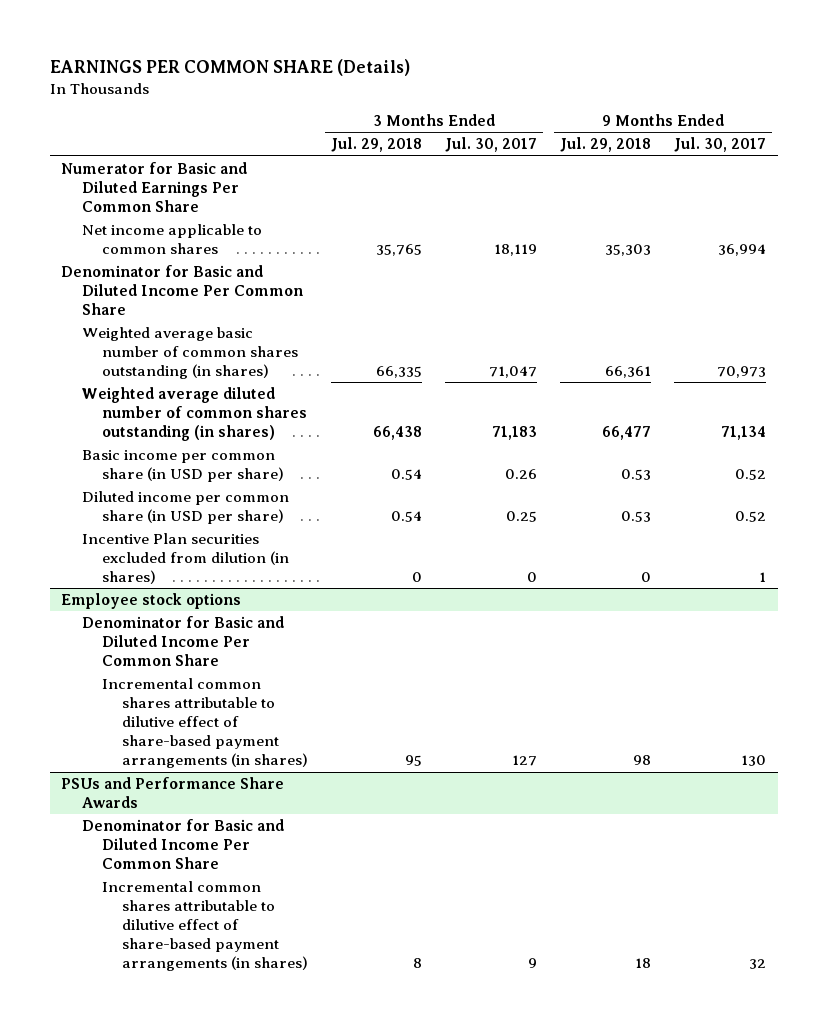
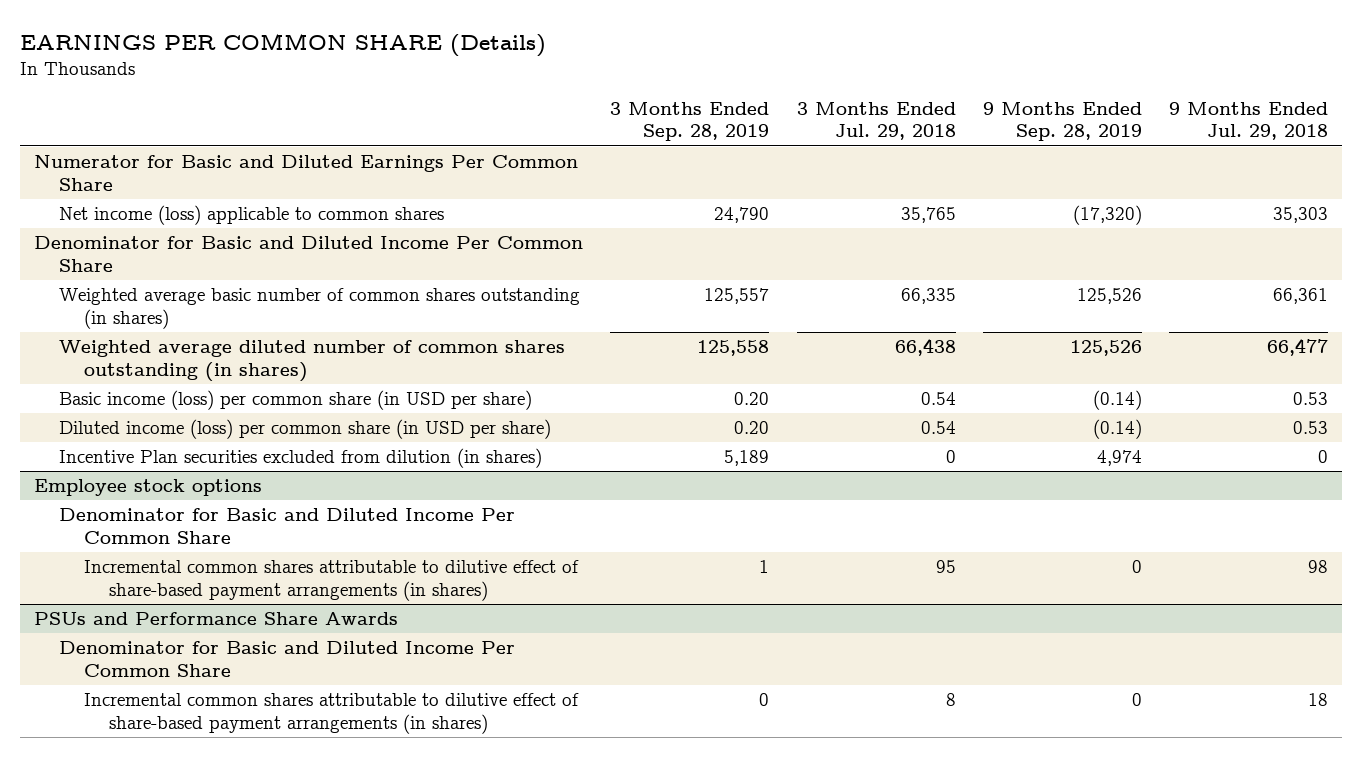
- | 3 Months Ended Jul. 29, 2018 | 3 Months Ended Jul. 30, 2017 | 9 Months Ended Jul. 29, 2018 | 9 Months Ended Jul. 30, 2017
+ | 3 Months Ended Sep. 28, 2019 | 3 Months Ended Jul. 29, 2018 | 9 Months Ended Sep. 28, 2019 | 9 Months Ended Jul. 29, 2018
- Net income applicable to common shares | 35,765 | 18,119 | 35,303 | 36,994
+ Net income (loss) applicable to common shares | 24,790 | 35,765 | (17,320) | 35,303
- Basic income per common share (in USD per share) | 0.54 | 0.26 | 0.53 | 0.52
- Diluted income per common share (in USD per share) | 0.54 | 0.25 | 0.53 | 0.52
+ Basic income (loss) per common share (in USD per share) | 0.20 | 0.54 | (0.14) | 0.53
+ Diluted income (loss) per common share (in USD per share) | 0.20 | 0.54 | (0.14) | 0.53

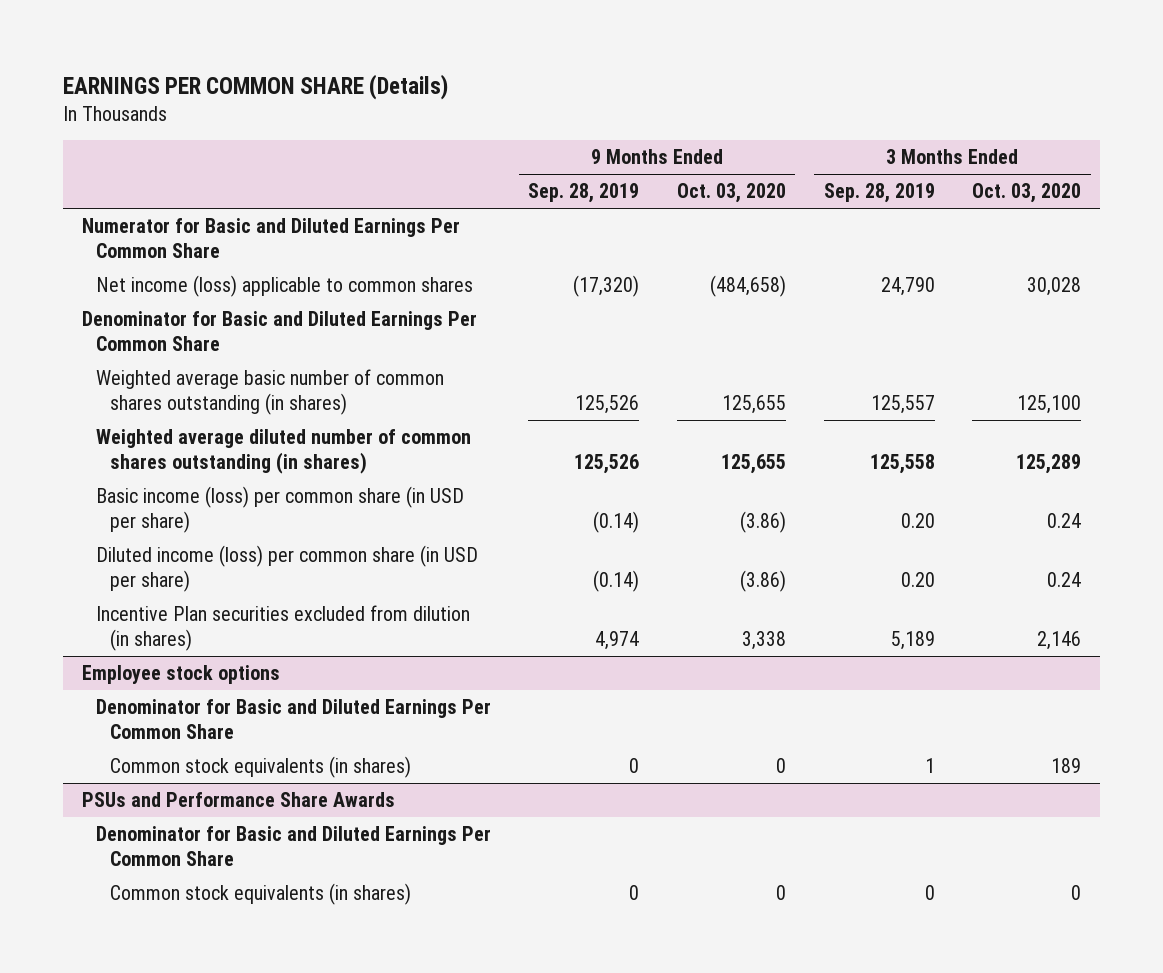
- | 3 Months Ended Sep. 28, 2019 | 3 Months Ended Jul. 29, 2018 | 9 Months Ended Sep. 28, 2019 | 9 Months Ended Jul. 29, 2018
+ | 9 Months Ended Sep. 28, 2019 | 9 Months Ended Oct. 03, 2020 | 3 Months Ended Sep. 28, 2019 | 3 Months Ended Oct. 03, 2020
- Denominator for Basic and Diluted Income Per Common Share
+ Denominator for Basic and Diluted Earnings Per Common Share
@ Employee stock options
- Denominator for Basic and Diluted Income Per Common Share
- Incremental common shares attributable to dilutive effect of share-based payment arrangements (in shares) | 1 | 95 | 0 | 98
+ Denominator for Basic and Diluted Earnings Per Common Share
+ Common stock equivalents (in shares) | 0 | 0 | 1 | 189
@ PSUs and Performance Share Awards
- Denominator for Basic and Diluted Income Per Common Share
- Incremental common shares attributable to dilutive effect of share-based payment arrangements (in shares) | 0 | 8 | 0 | 18
+ Denominator for Basic and Diluted Earnings Per Common Share
+ Common stock equivalents (in shares) | 0 | 0 | 0 | 0

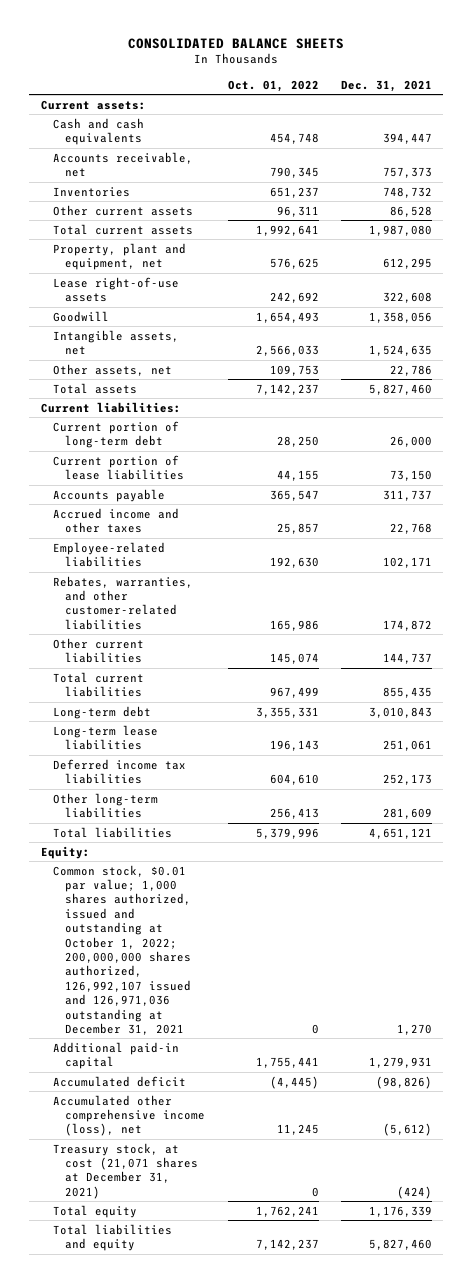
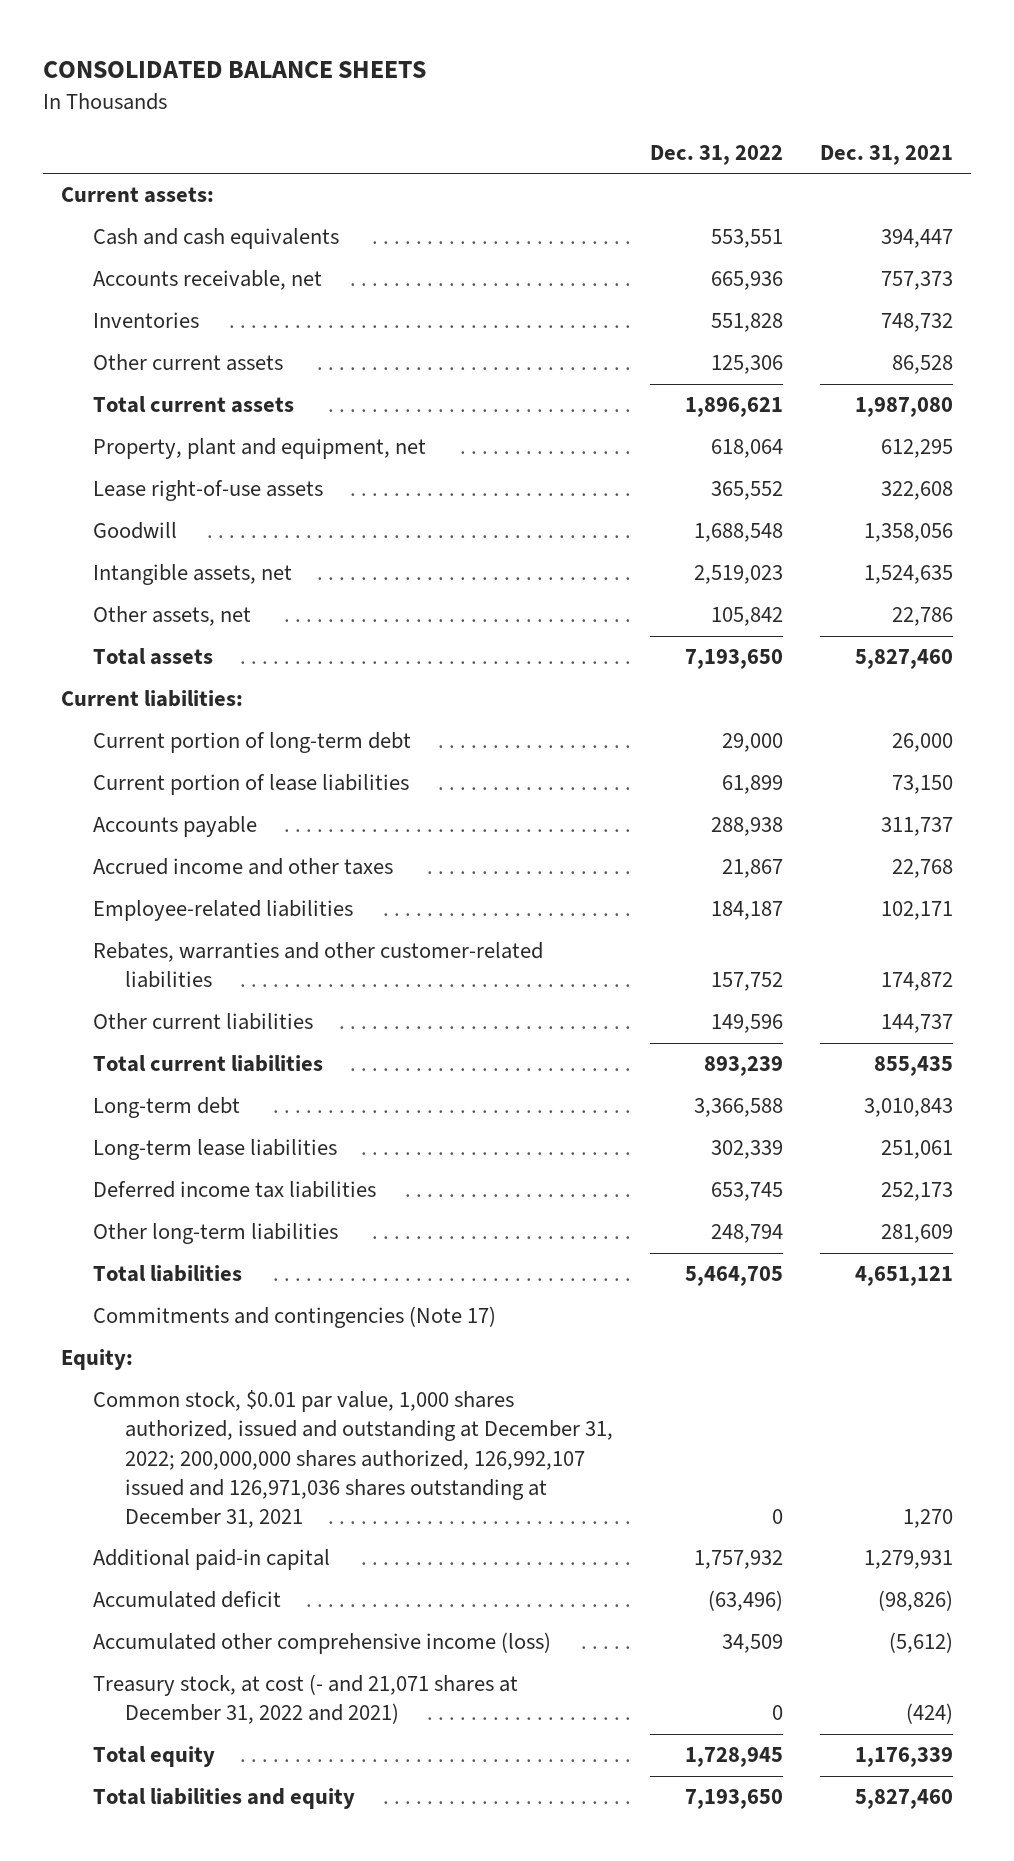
- | Oct. 01, 2022 | Dec. 31, 2021
+ | Dec. 31, 2022 | Dec. 31, 2021
- Rebates, warranties, and other customer-related liabilities | 165,986 | 174,872
+ Rebates, warranties and other customer-related liabilities | 157,752 | 174,872
+ Commitments and contingencies (Note 17)
- Common stock, $0.01 par value; 1,000 shares authorized, issued and outstanding at October 1, 2022; 200,000,000 shares authorized, 126,992,107 issued and 126,971,036 outstanding at December 31, 2021 | 0 | 1,270
+ Common stock, $0.01 par value, 1,000 shares authorized, issued and outstanding at December 31, 2022; 200,000,000 shares authorized, 126,992,107 issued and 126,971,036 shares outstanding at December 31, 2021 | 0 | 1,270
- Accumulated other comprehensive income (loss), net | 11,245 | (5,612)
- Treasury stock, at cost (21,071 shares at December 31, 2021) | 0 | (424)
+ Accumulated other comprehensive income (loss) | 34,509 | (5,612)
+ Treasury stock, at cost (- and 21,071 shares at December 31, 2022 and 2021) | 0 | (424)

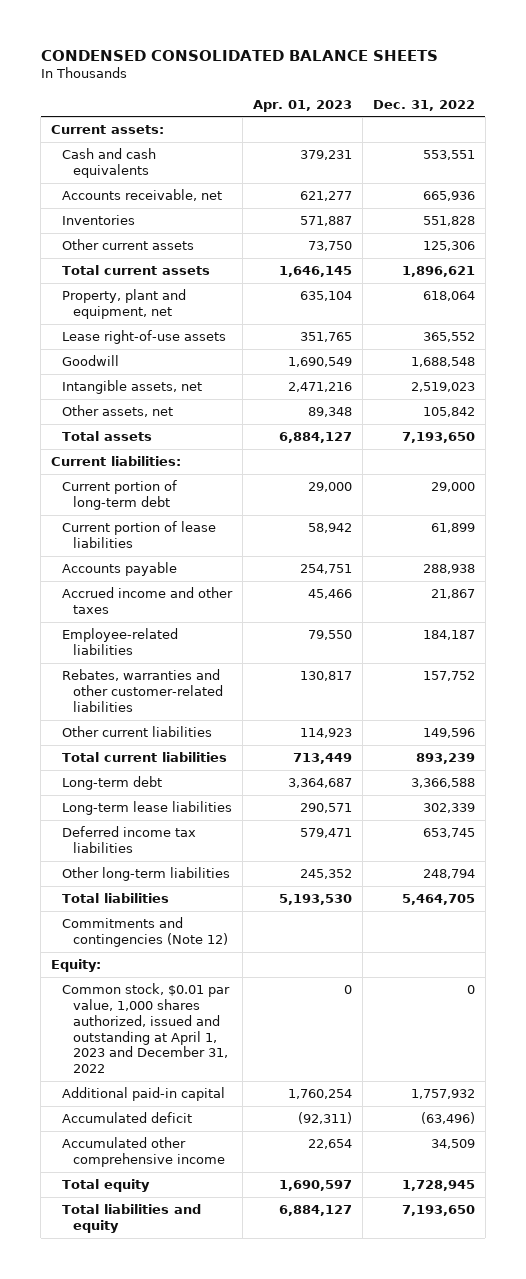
- CONSOLIDATED BALANCE SHEETS
+ CONDENSED CONSOLIDATED BALANCE SHEETS
- | Dec. 31, 2022 | Dec. 31, 2021
+ | Apr. 01, 2023 | Dec. 31, 2022
- Commitments and contingencies (Note 17)
+ Commitments and contingencies (Note 12)
- Common stock, $0.01 par value, 1,000 shares authorized, issued and outstanding at December 31, 2022; 200,000,000 shares authorized, 126,992,107 issued and 126,971,036 shares outstanding at December 31, 2021 | 0 | 1,270
+ Common stock, $0.01 par value, 1,000 shares authorized, issued and outstanding at April 1, 2023 and December 31, 2022 | 0 | 0
- Accumulated other comprehensive income (loss) | 34,509 | (5,612)
- Treasury stock, at cost (- and 21,071 shares at December 31, 2022 and 2021) | 0 | (424)
+ Accumulated other comprehensive income | 22,654 | 34,509

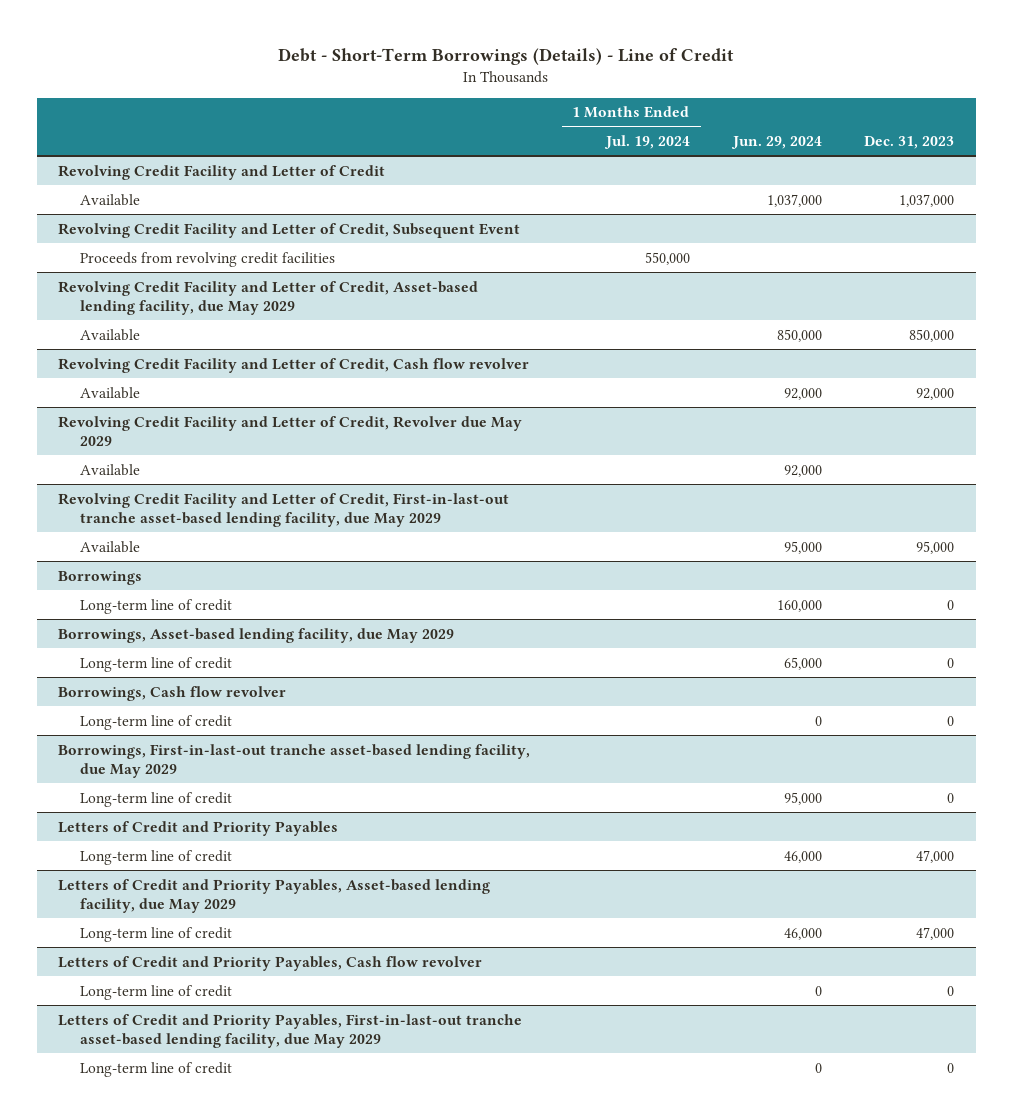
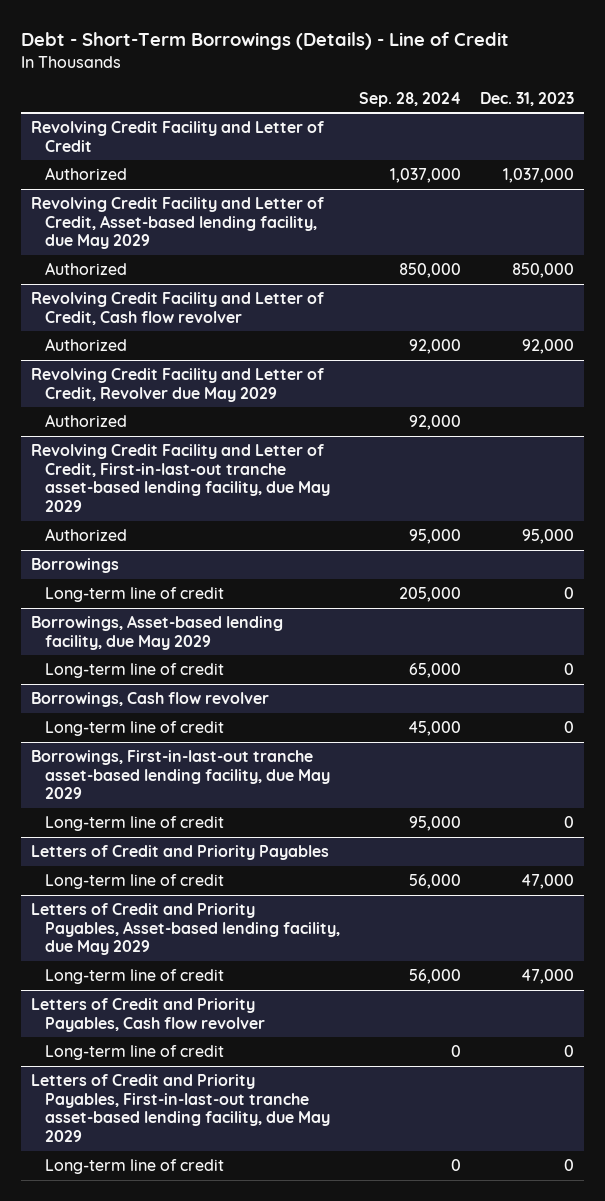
- | 1 Months Ended Jul. 19, 2024 | Jun. 29, 2024 | Dec. 31, 2023
+ | Sep. 28, 2024 | Dec. 31, 2023
@ Revolving Credit Facility and Letter of Credit
- Available | | 1,037,000 | 1,037,000
- Revolving Credit Facility and Letter of Credit, Subsequent Event
- Proceeds from revolving credit facilities | 550,000 | |
@ Revolving Credit Facility and Letter of Credit
+ Authorized | 1,037,000 | 1,037,000
@ Revolving Credit Facility and Letter of Credit, Asset-based lending facility, due May 2029
- Available | | 850,000 | 850,000
+ Authorized | 850,000 | 850,000
@ Revolving Credit Facility and Letter of Credit, Cash flow revolver
- Available | | 92,000 | 92,000
+ Authorized | 92,000 | 92,000
@ Revolving Credit Facility and Letter of Credit, Revolver due May 2029
- Available | | 92,000 |
+ Authorized | 92,000 |
@ Revolving Credit Facility and Letter of Credit, First-in-last-out tranche asset-based lending facility, due May 2029
- Available | | 95,000 | 95,000
+ Authorized | 95,000 | 95,000

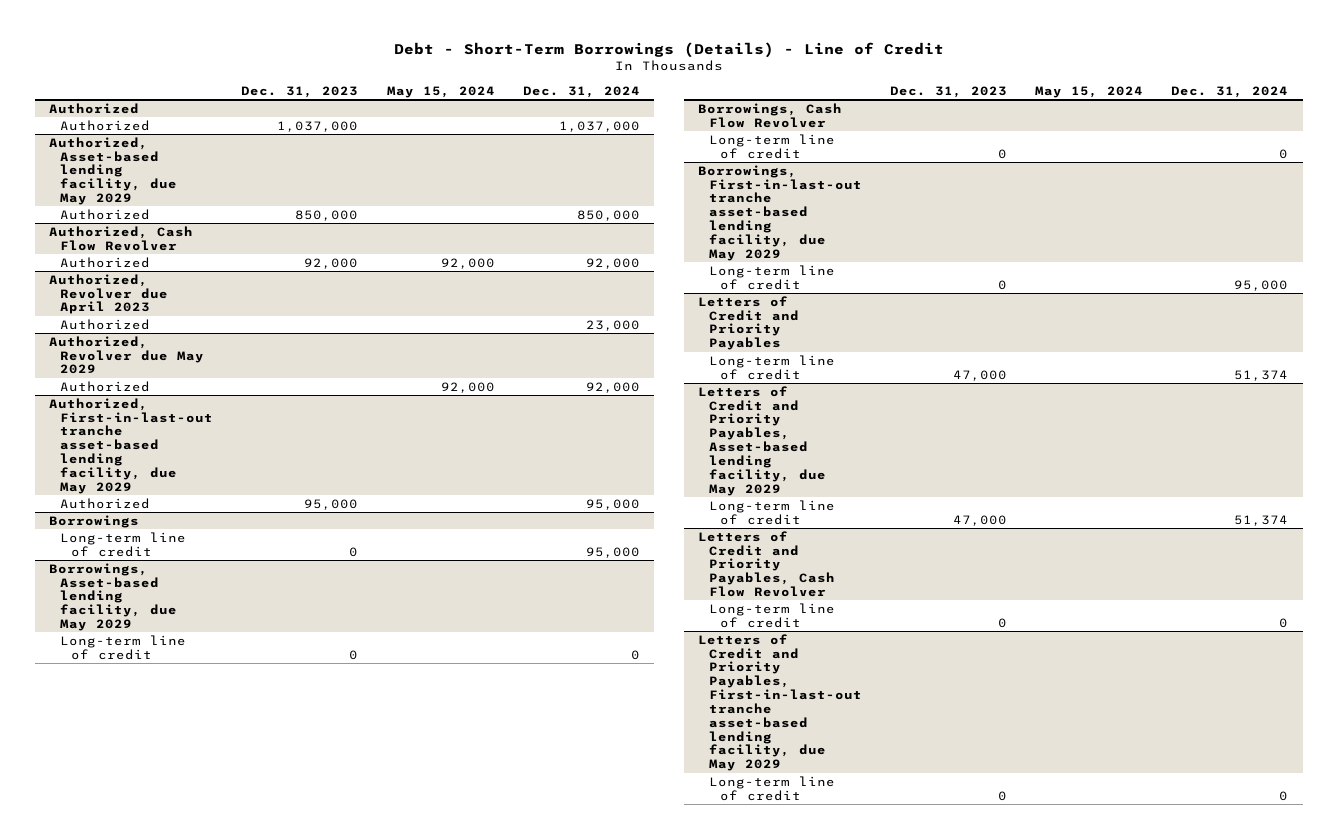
- | Sep. 28, 2024 | Dec. 31, 2023
+ | Dec. 31, 2023 | May 15, 2024 | Dec. 31, 2024
- Revolving Credit Facility and Letter of Credit
+ Authorized
- Revolving Credit Facility and Letter of Credit, Asset-based lending facility, due May 2029
+ Authorized, Asset-based lending facility, due May 2029
- Revolving Credit Facility and Letter of Credit, Cash flow revolver
+ Authorized, Cash Flow Revolver
- Revolving Credit Facility and Letter of Credit, Revolver due May 2029
+ Authorized, Revolver due April 2023
- Revolving Credit Facility and Letter of Credit, First-in-last-out tranche asset-based lending facility, due May 2029
+ Authorized, Revolver due May 2029
+ Authorized | | 92,000 | 92,000
+ Authorized, First-in-last-out tranche asset-based lending facility, due May 2029
- Borrowings, Cash flow revolver
+ Borrowings, Cash Flow Revolver
- Letters of Credit and Priority Payables, Cash flow revolver
+ Letters of Credit and Priority Payables, Cash Flow Revolver

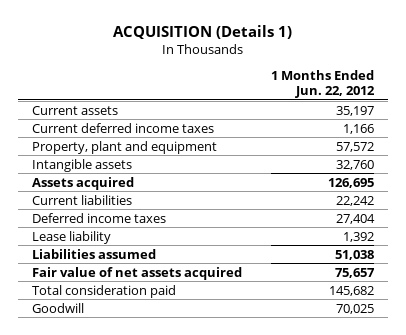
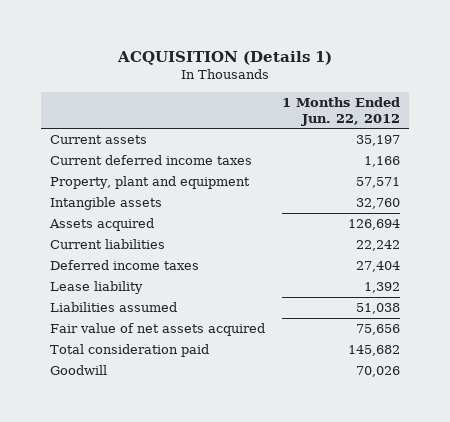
- Property, plant and equipment | 57,572
+ Property, plant and equipment | 57,571
- Assets acquired | 126,695
+ Assets acquired | 126,694
- Fair value of net assets acquired | 75,657
+ Fair value of net assets acquired | 75,656
- Goodwill | 70,025
+ Goodwill | 70,026

